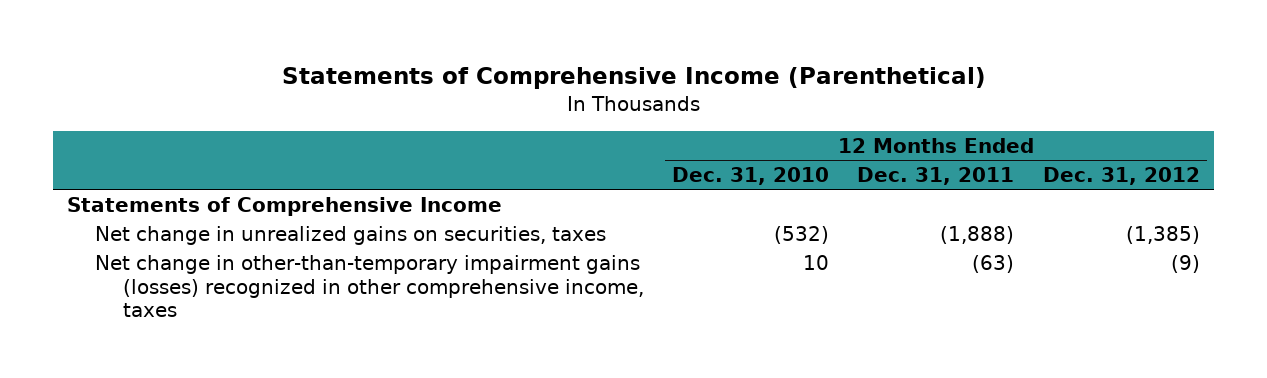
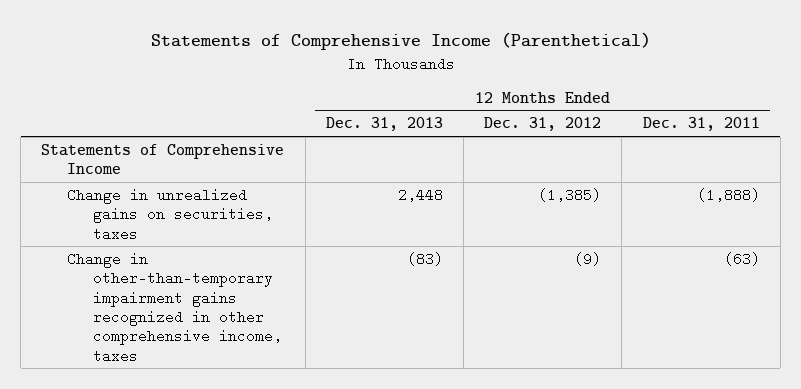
- | 12 Months Ended Dec. 31, 2010 | 12 Months Ended Dec. 31, 2011 | 12 Months Ended Dec. 31, 2012
+ | 12 Months Ended Dec. 31, 2013 | 12 Months Ended Dec. 31, 2012 | 12 Months Ended Dec. 31, 2011
- Net change in unrealized gains on securities, taxes | (532) | (1,888) | (1,385)
- Net change in other-than-temporary impairment gains (losses) recognized in other comprehensive income, taxes | 10 | (63) | (9)
+ Change in unrealized gains on securities, taxes | 2,448 | (1,385) | (1,888)
+ Change in other-than-temporary impairment gains recognized in other comprehensive income, taxes | (83) | (9) | (63)

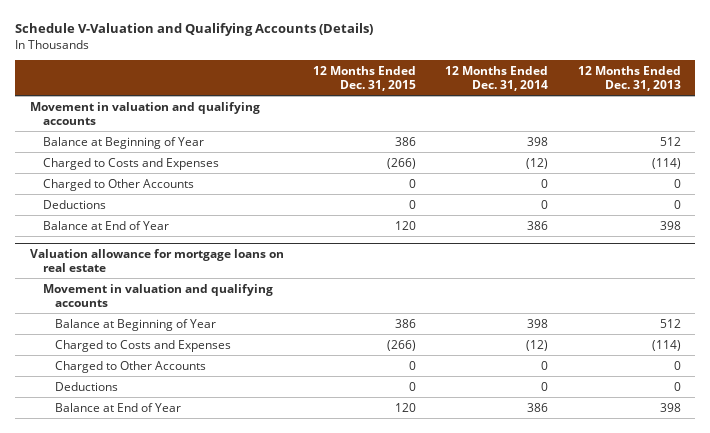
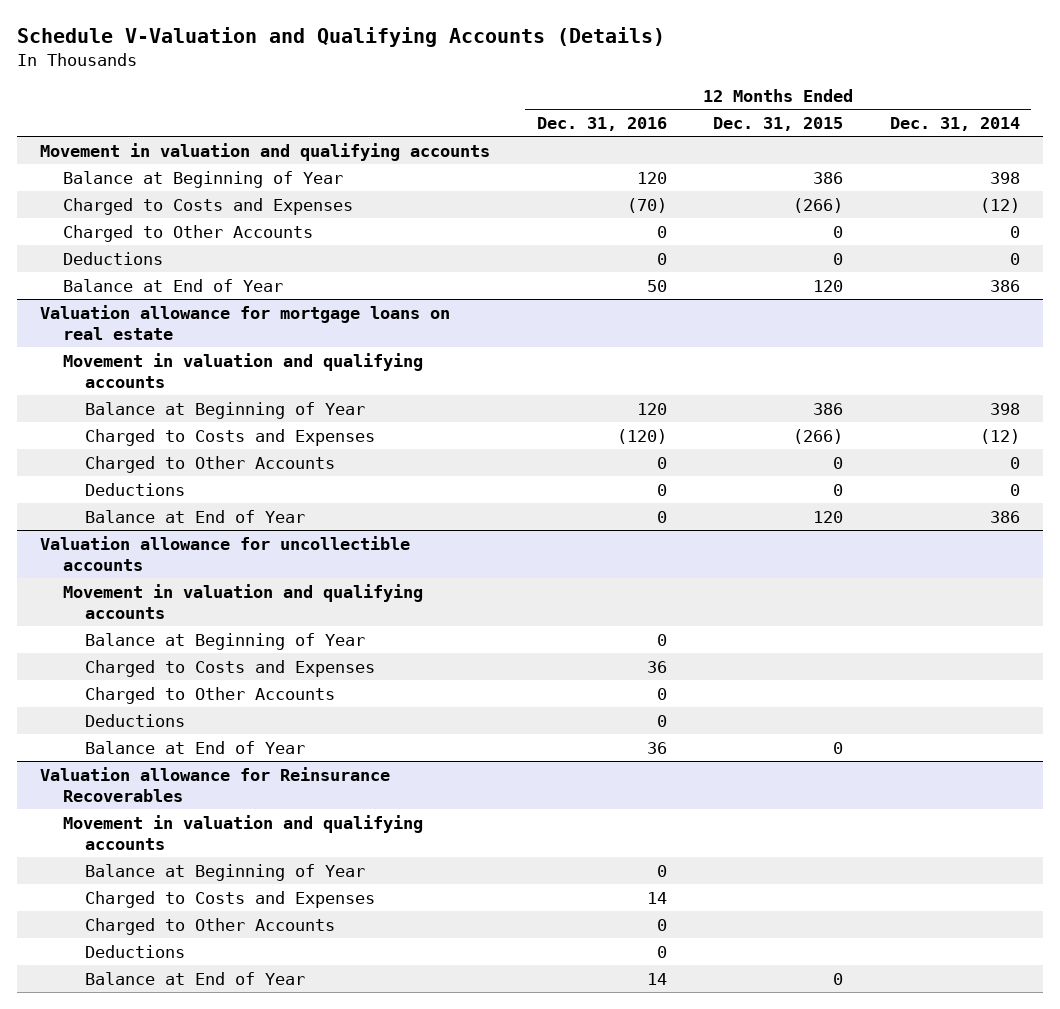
- | 12 Months Ended Dec. 31, 2015 | 12 Months Ended Dec. 31, 2014 | 12 Months Ended Dec. 31, 2013
+ | 12 Months Ended Dec. 31, 2016 | 12 Months Ended Dec. 31, 2015 | 12 Months Ended Dec. 31, 2014
+ Valuation allowance for uncollectible accounts
+ Movement in valuation and qualifying accounts
+ Balance at Beginning of Year | 0 | |
+ Charged to Costs and Expenses | 36 | |
+ Charged to Other Accounts | 0 | |
+ Deductions | 0 | |
+ Balance at End of Year | 36 | 0 |
+ Valuation allowance for Reinsurance Recoverables
+ Movement in valuation and qualifying accounts
+ Balance at Beginning of Year | 0 | |
+ Charged to Costs and Expenses | 14 | |
+ Charged to Other Accounts | 0 | |
+ Deductions | 0 | |
+ Balance at End of Year | 14 | 0 |

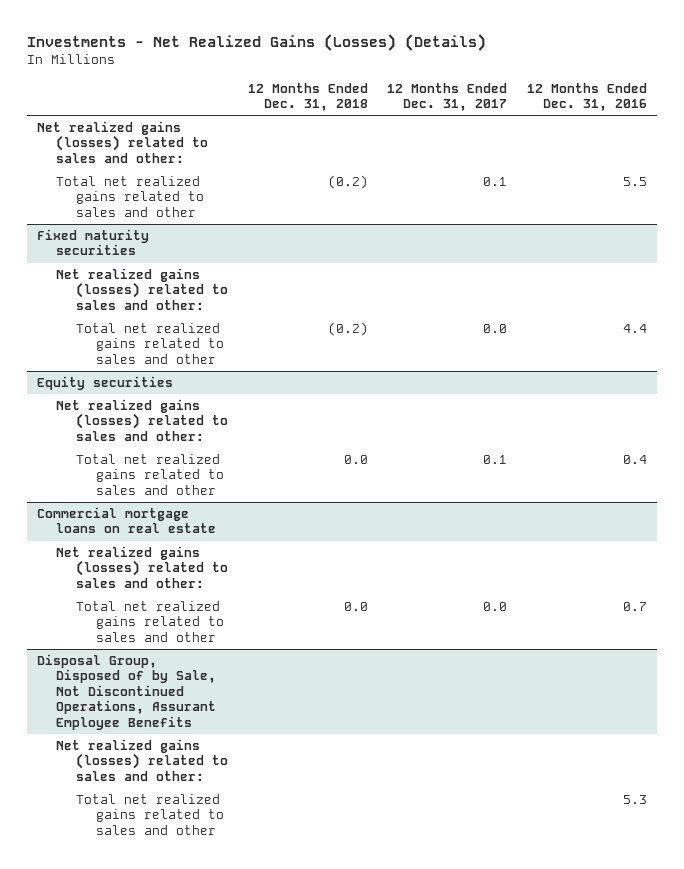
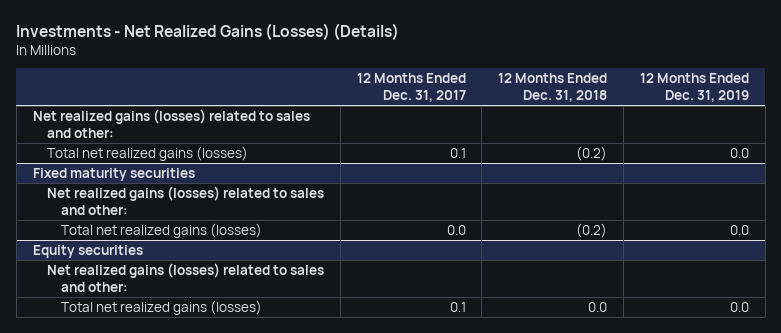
- | 12 Months Ended Dec. 31, 2018 | 12 Months Ended Dec. 31, 2017 | 12 Months Ended Dec. 31, 2016
+ | 12 Months Ended Dec. 31, 2017 | 12 Months Ended Dec. 31, 2018 | 12 Months Ended Dec. 31, 2019
- Total net realized gains related to sales and other | (0.2) | 0.1 | 5.5
+ Total net realized gains (losses) | 0.1 | (0.2) | 0.0
@ Fixed maturity securities
- Total net realized gains related to sales and other | (0.2) | 0.0 | 4.4
+ Total net realized gains (losses) | 0.0 | (0.2) | 0.0
@ Equity securities
- Total net realized gains related to sales and other | 0.0 | 0.1 | 0.4
- Commercial mortgage loans on real estate
- Net realized gains (losses) related to sales and other:
- Total net realized gains related to sales and other | 0.0 | 0.0 | 0.7
- Disposal Group, Disposed of by Sale, Not Discontinued Operations, Assurant Employee Benefits
- Net realized gains (losses) related to sales and other:
- Total net realized gains related to sales and other | | | 5.3
@ Equity securities
+ Total net realized gains (losses) | 0.1 | 0.0 | 0.0

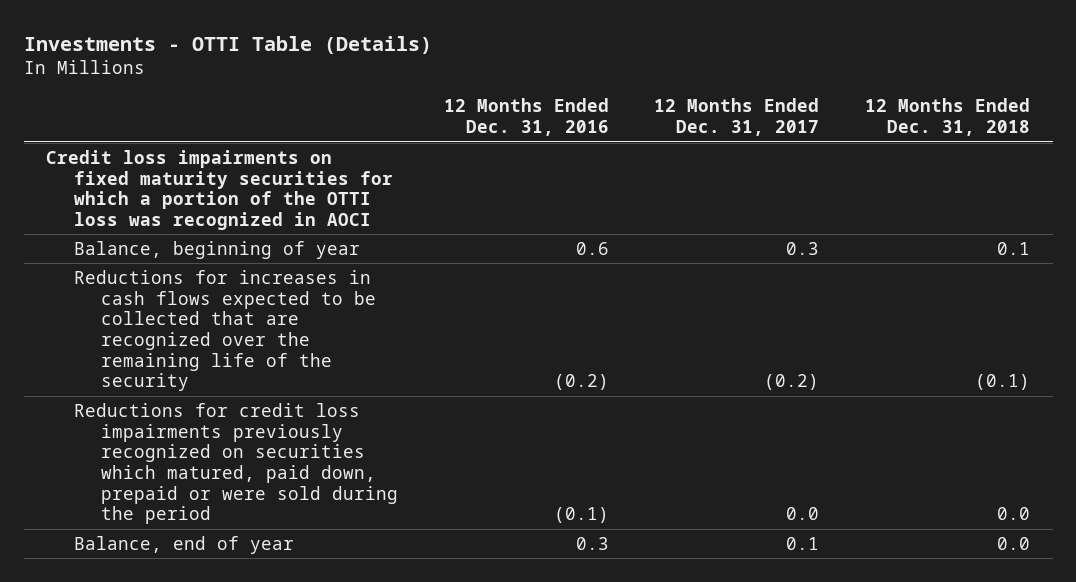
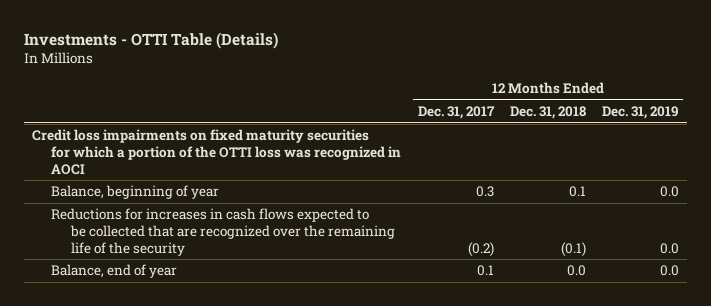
- | 12 Months Ended Dec. 31, 2016 | 12 Months Ended Dec. 31, 2017 | 12 Months Ended Dec. 31, 2018
+ | 12 Months Ended Dec. 31, 2017 | 12 Months Ended Dec. 31, 2018 | 12 Months Ended Dec. 31, 2019
- Reductions for credit loss impairments previously recognized on securities which matured, paid down, prepaid or were sold during the period | (0.1) | 0.0 | 0.0

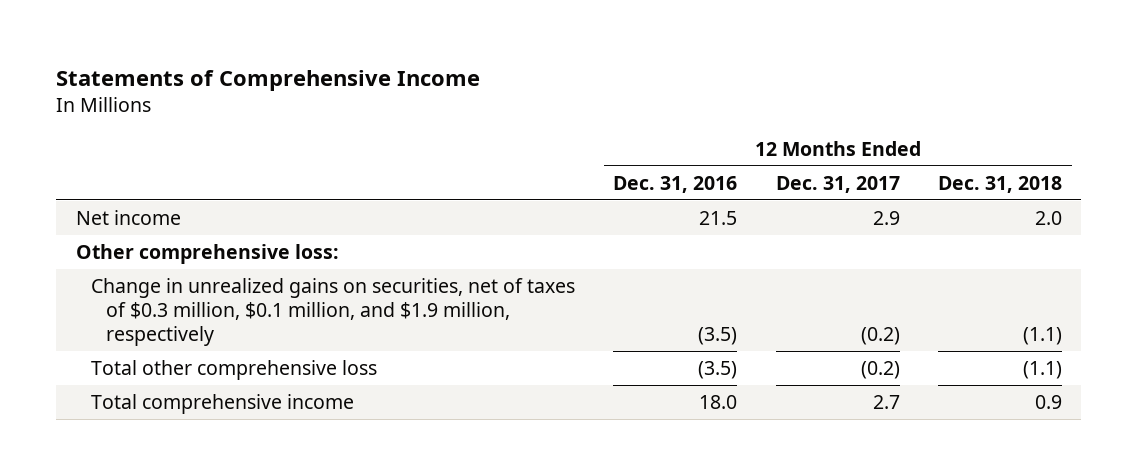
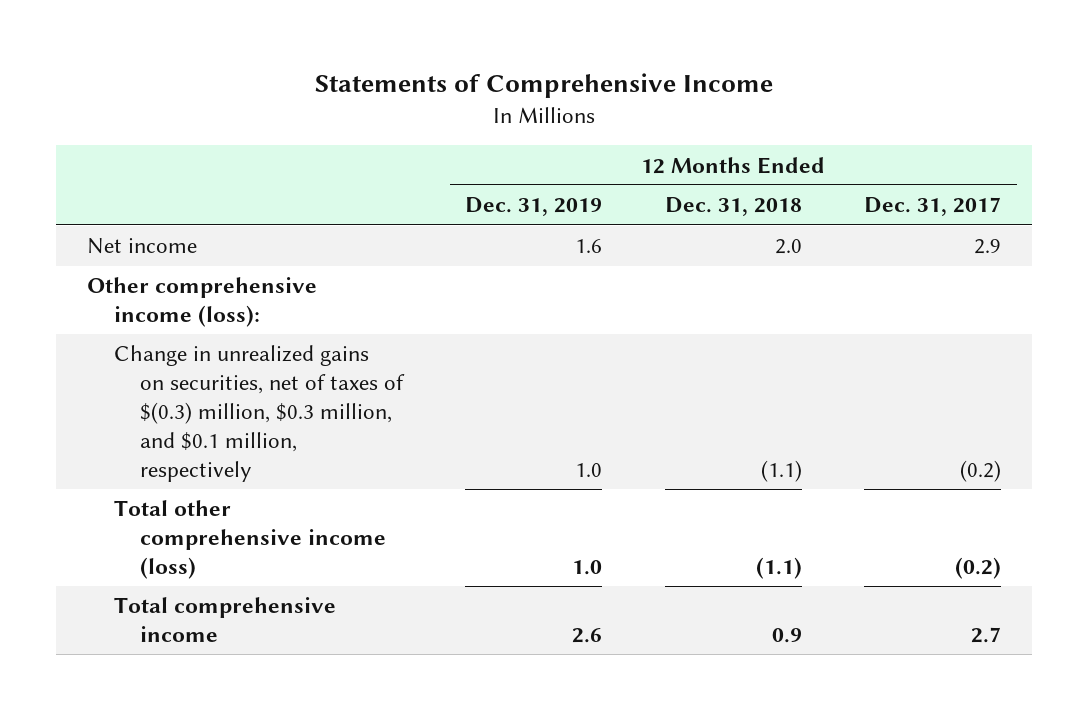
- | 12 Months Ended Dec. 31, 2016 | 12 Months Ended Dec. 31, 2017 | 12 Months Ended Dec. 31, 2018
+ | 12 Months Ended Dec. 31, 2019 | 12 Months Ended Dec. 31, 2018 | 12 Months Ended Dec. 31, 2017
- Other comprehensive loss:
- Change in unrealized gains on securities, net of taxes of $0.3 million, $0.1 million, and $1.9 million, respectively | (3.5) | (0.2) | (1.1)
- Total other comprehensive loss | (3.5) | (0.2) | (1.1)
+ Other comprehensive income (loss):
+ Change in unrealized gains on securities, net of taxes of $(0.3) million, $0.3 million, and $0.1 million, respectively | 1.0 | (1.1) | (0.2)
+ Total other comprehensive income (loss) | 1.0 | (1.1) | (0.2)

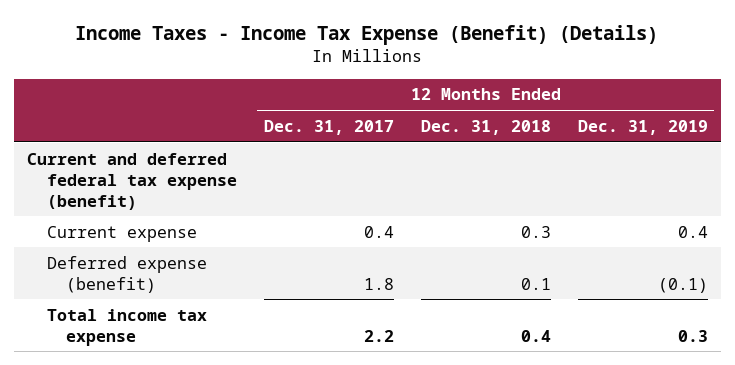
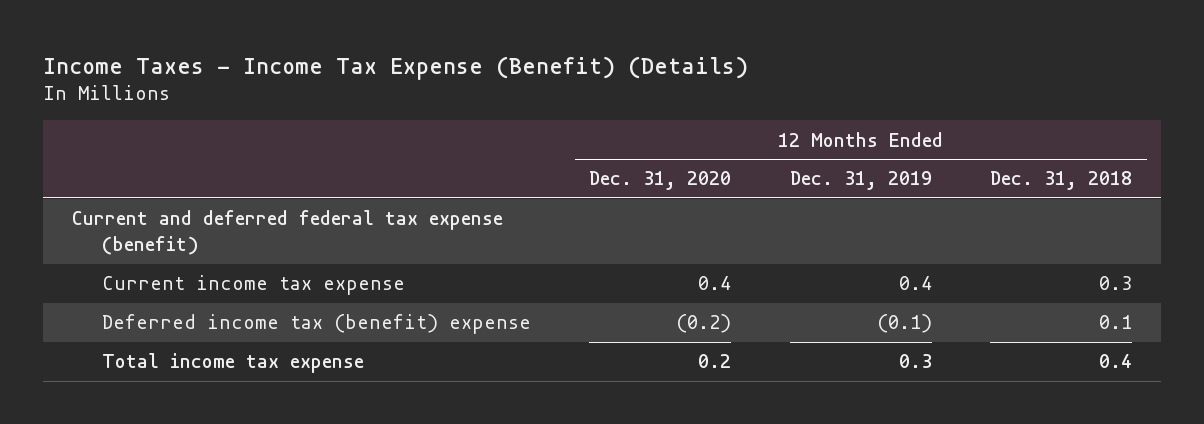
- | 12 Months Ended Dec. 31, 2017 | 12 Months Ended Dec. 31, 2018 | 12 Months Ended Dec. 31, 2019
+ | 12 Months Ended Dec. 31, 2020 | 12 Months Ended Dec. 31, 2019 | 12 Months Ended Dec. 31, 2018
- Current expense | 0.4 | 0.3 | 0.4
- Deferred expense (benefit) | 1.8 | 0.1 | (0.1)
+ Current income tax expense | 0.4 | 0.4 | 0.3
+ Deferred income tax (benefit) expense | (0.2) | (0.1) | 0.1

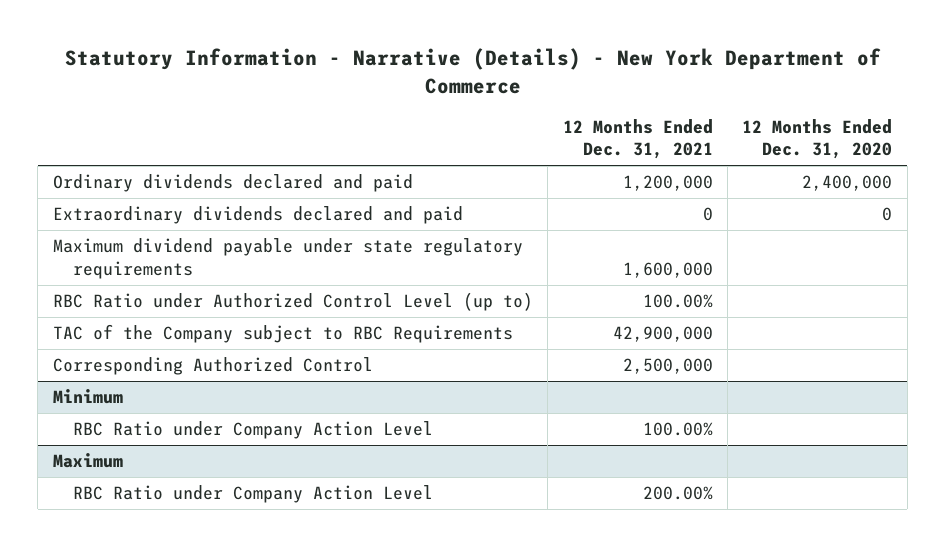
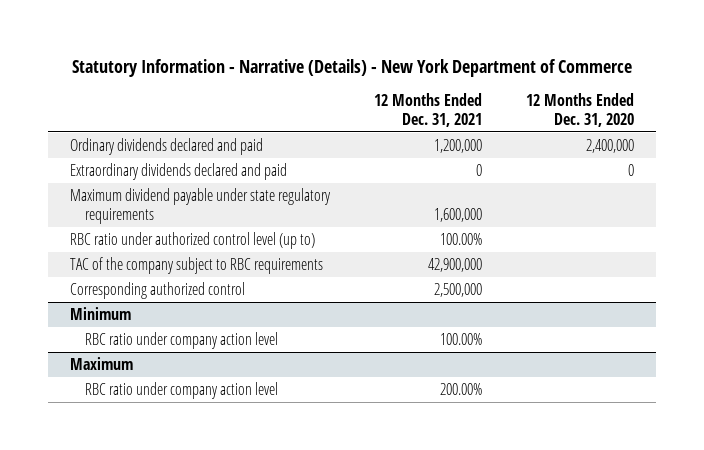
- RBC Ratio under Authorized Control Level (up to) | 100.00% |
- TAC of the Company subject to RBC Requirements | 42,900,000 |
- Corresponding Authorized Control | 2,500,000 |
+ RBC ratio under authorized control level (up to) | 100.00% |
+ TAC of the company subject to RBC requirements | 42,900,000 |
+ Corresponding authorized control | 2,500,000 |
@ Minimum
- RBC Ratio under Company Action Level | 100.00% |
+ RBC ratio under company action level | 100.00% |
@ Maximum
- RBC Ratio under Company Action Level | 200.00% |
+ RBC ratio under company action level | 200.00% |

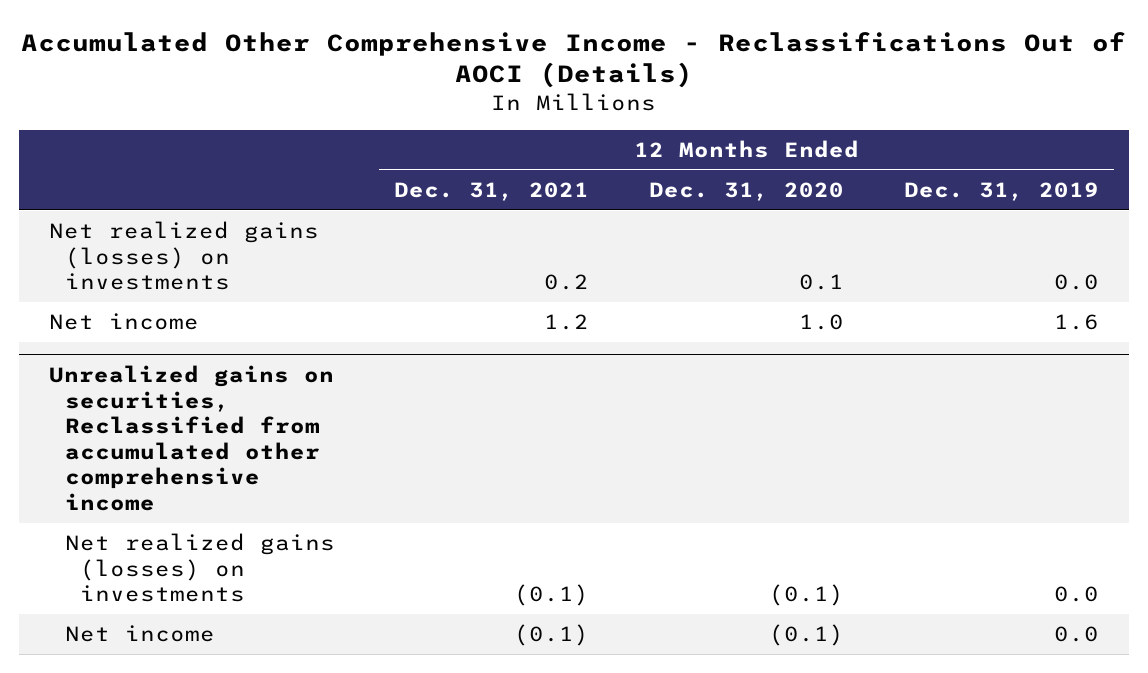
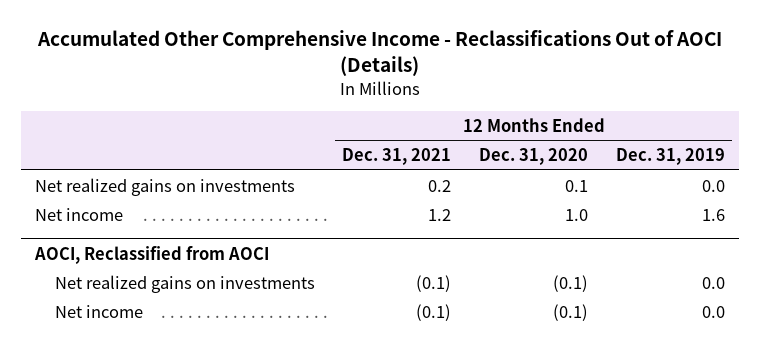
- Net realized gains (losses) on investments | 0.2 | 0.1 | 0.0
+ Net realized gains on investments | 0.2 | 0.1 | 0.0
- Unrealized gains on securities, Reclassified from accumulated other comprehensive income
- Net realized gains (losses) on investments | (0.1) | (0.1) | 0.0
+ AOCI, Reclassified from AOCI
+ Net realized gains on investments | (0.1) | (0.1) | 0.0

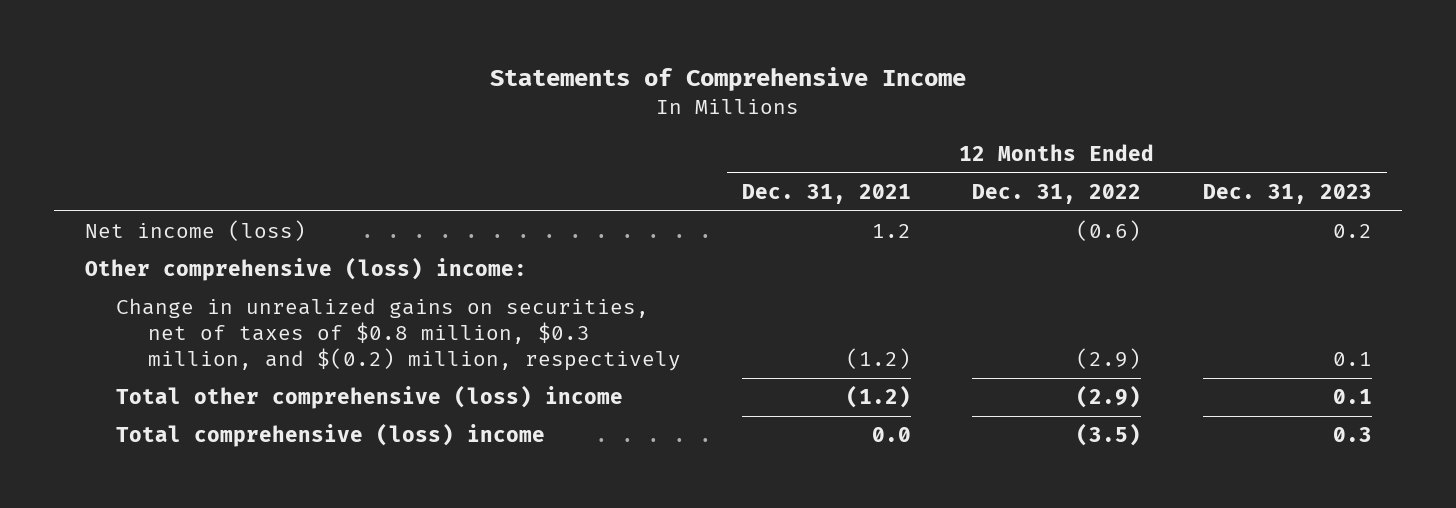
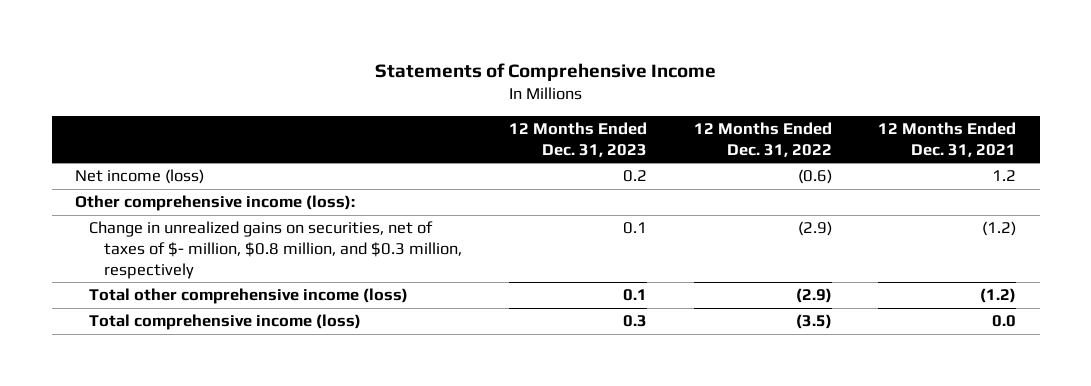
- | 12 Months Ended Dec. 31, 2021 | 12 Months Ended Dec. 31, 2022 | 12 Months Ended Dec. 31, 2023
+ | 12 Months Ended Dec. 31, 2023 | 12 Months Ended Dec. 31, 2022 | 12 Months Ended Dec. 31, 2021
- Other comprehensive (loss) income:
- Change in unrealized gains on securities, net of taxes of $0.8 million, $0.3 million, and $(0.2) million, respectively | (1.2) | (2.9) | 0.1
- Total other comprehensive (loss) income | (1.2) | (2.9) | 0.1
- Total comprehensive (loss) income | 0.0 | (3.5) | 0.3
+ Other comprehensive income (loss):
+ Change in unrealized gains on securities, net of taxes of $- million, $0.8 million, and $0.3 million, respectively | 0.1 | (2.9) | (1.2)
+ Total other comprehensive income (loss) | 0.1 | (2.9) | (1.2)
+ Total comprehensive income (loss) | 0.3 | (3.5) | 0.0

